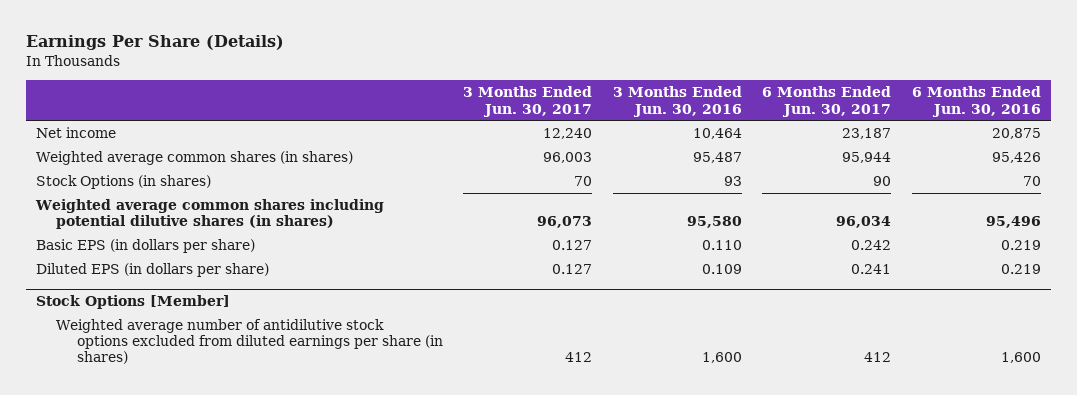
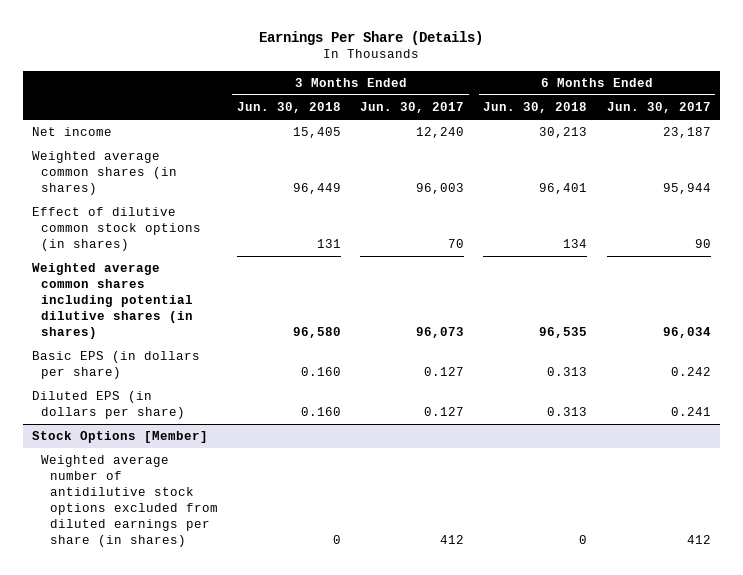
- | 3 Months Ended Jun. 30, 2017 | 3 Months Ended Jun. 30, 2016 | 6 Months Ended Jun. 30, 2017 | 6 Months Ended Jun. 30, 2016
+ | 3 Months Ended Jun. 30, 2018 | 3 Months Ended Jun. 30, 2017 | 6 Months Ended Jun. 30, 2018 | 6 Months Ended Jun. 30, 2017
- Stock Options (in shares) | 70 | 93 | 90 | 70
+ Effect of dilutive common stock options (in shares) | 131 | 70 | 134 | 90

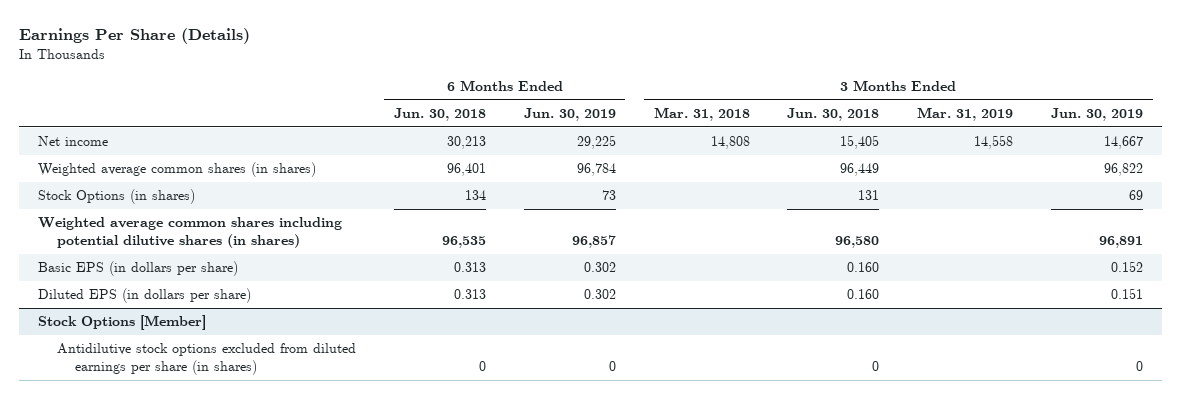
- | 3 Months Ended Jun. 30, 2018 | 3 Months Ended Jun. 30, 2017 | 6 Months Ended Jun. 30, 2018 | 6 Months Ended Jun. 30, 2017
+ | 6 Months Ended Jun. 30, 2018 | 6 Months Ended Jun. 30, 2019 | 3 Months Ended Mar. 31, 2018 | 3 Months Ended Jun. 30, 2018 | 3 Months Ended Mar. 31, 2019 | 3 Months Ended Jun. 30, 2019
- Effect of dilutive common stock options (in shares) | 131 | 70 | 134 | 90
+ Stock Options (in shares) | 134 | 73 | | 131 | | 69
@ Stock Options [Member]
- Weighted average number of antidilutive stock options excluded from diluted earnings per share (in shares) | 0 | 412 | 0 | 412
+ Antidilutive stock options excluded from diluted earnings per share (in shares) | 0 | 0 | | 0 | | 0

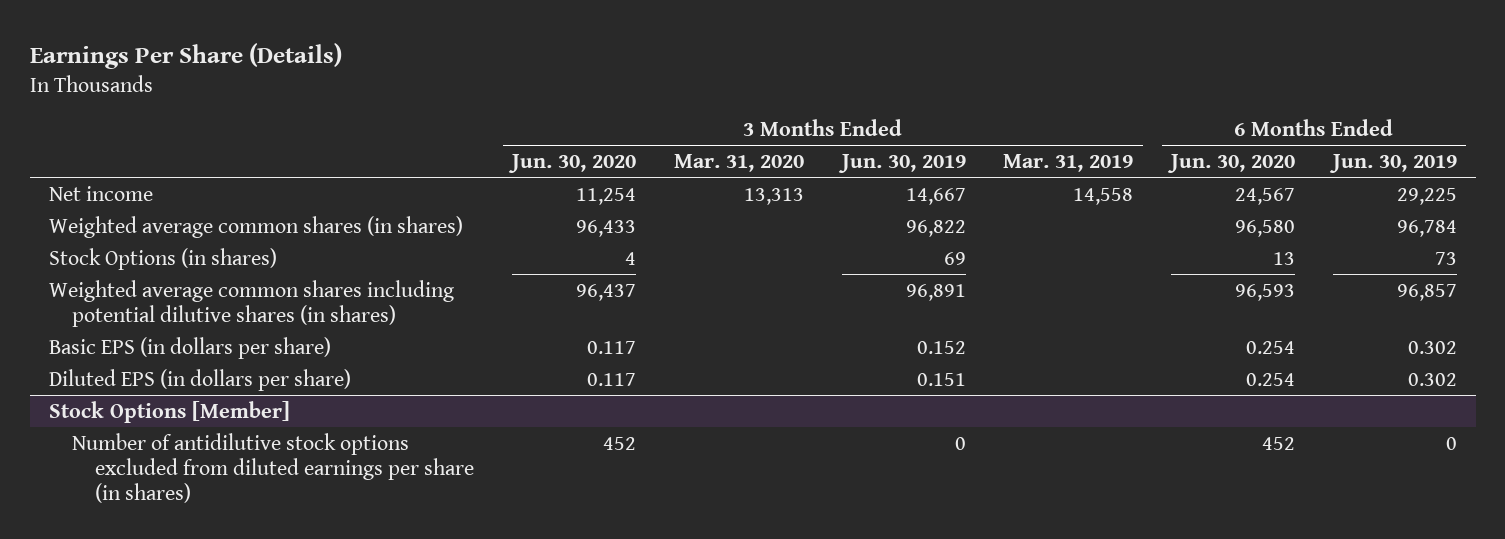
- | 6 Months Ended Jun. 30, 2018 | 6 Months Ended Jun. 30, 2019 | 3 Months Ended Mar. 31, 2018 | 3 Months Ended Jun. 30, 2018 | 3 Months Ended Mar. 31, 2019 | 3 Months Ended Jun. 30, 2019
+ | 3 Months Ended Jun. 30, 2020 | 3 Months Ended Mar. 31, 2020 | 3 Months Ended Jun. 30, 2019 | 3 Months Ended Mar. 31, 2019 | 6 Months Ended Jun. 30, 2020 | 6 Months Ended Jun. 30, 2019
@ Stock Options [Member]
- Antidilutive stock options excluded from diluted earnings per share (in shares) | 0 | 0 | | 0 | | 0
+ Number of antidilutive stock options excluded from diluted earnings per share (in shares) | 452 | | 0 | | 452 | 0

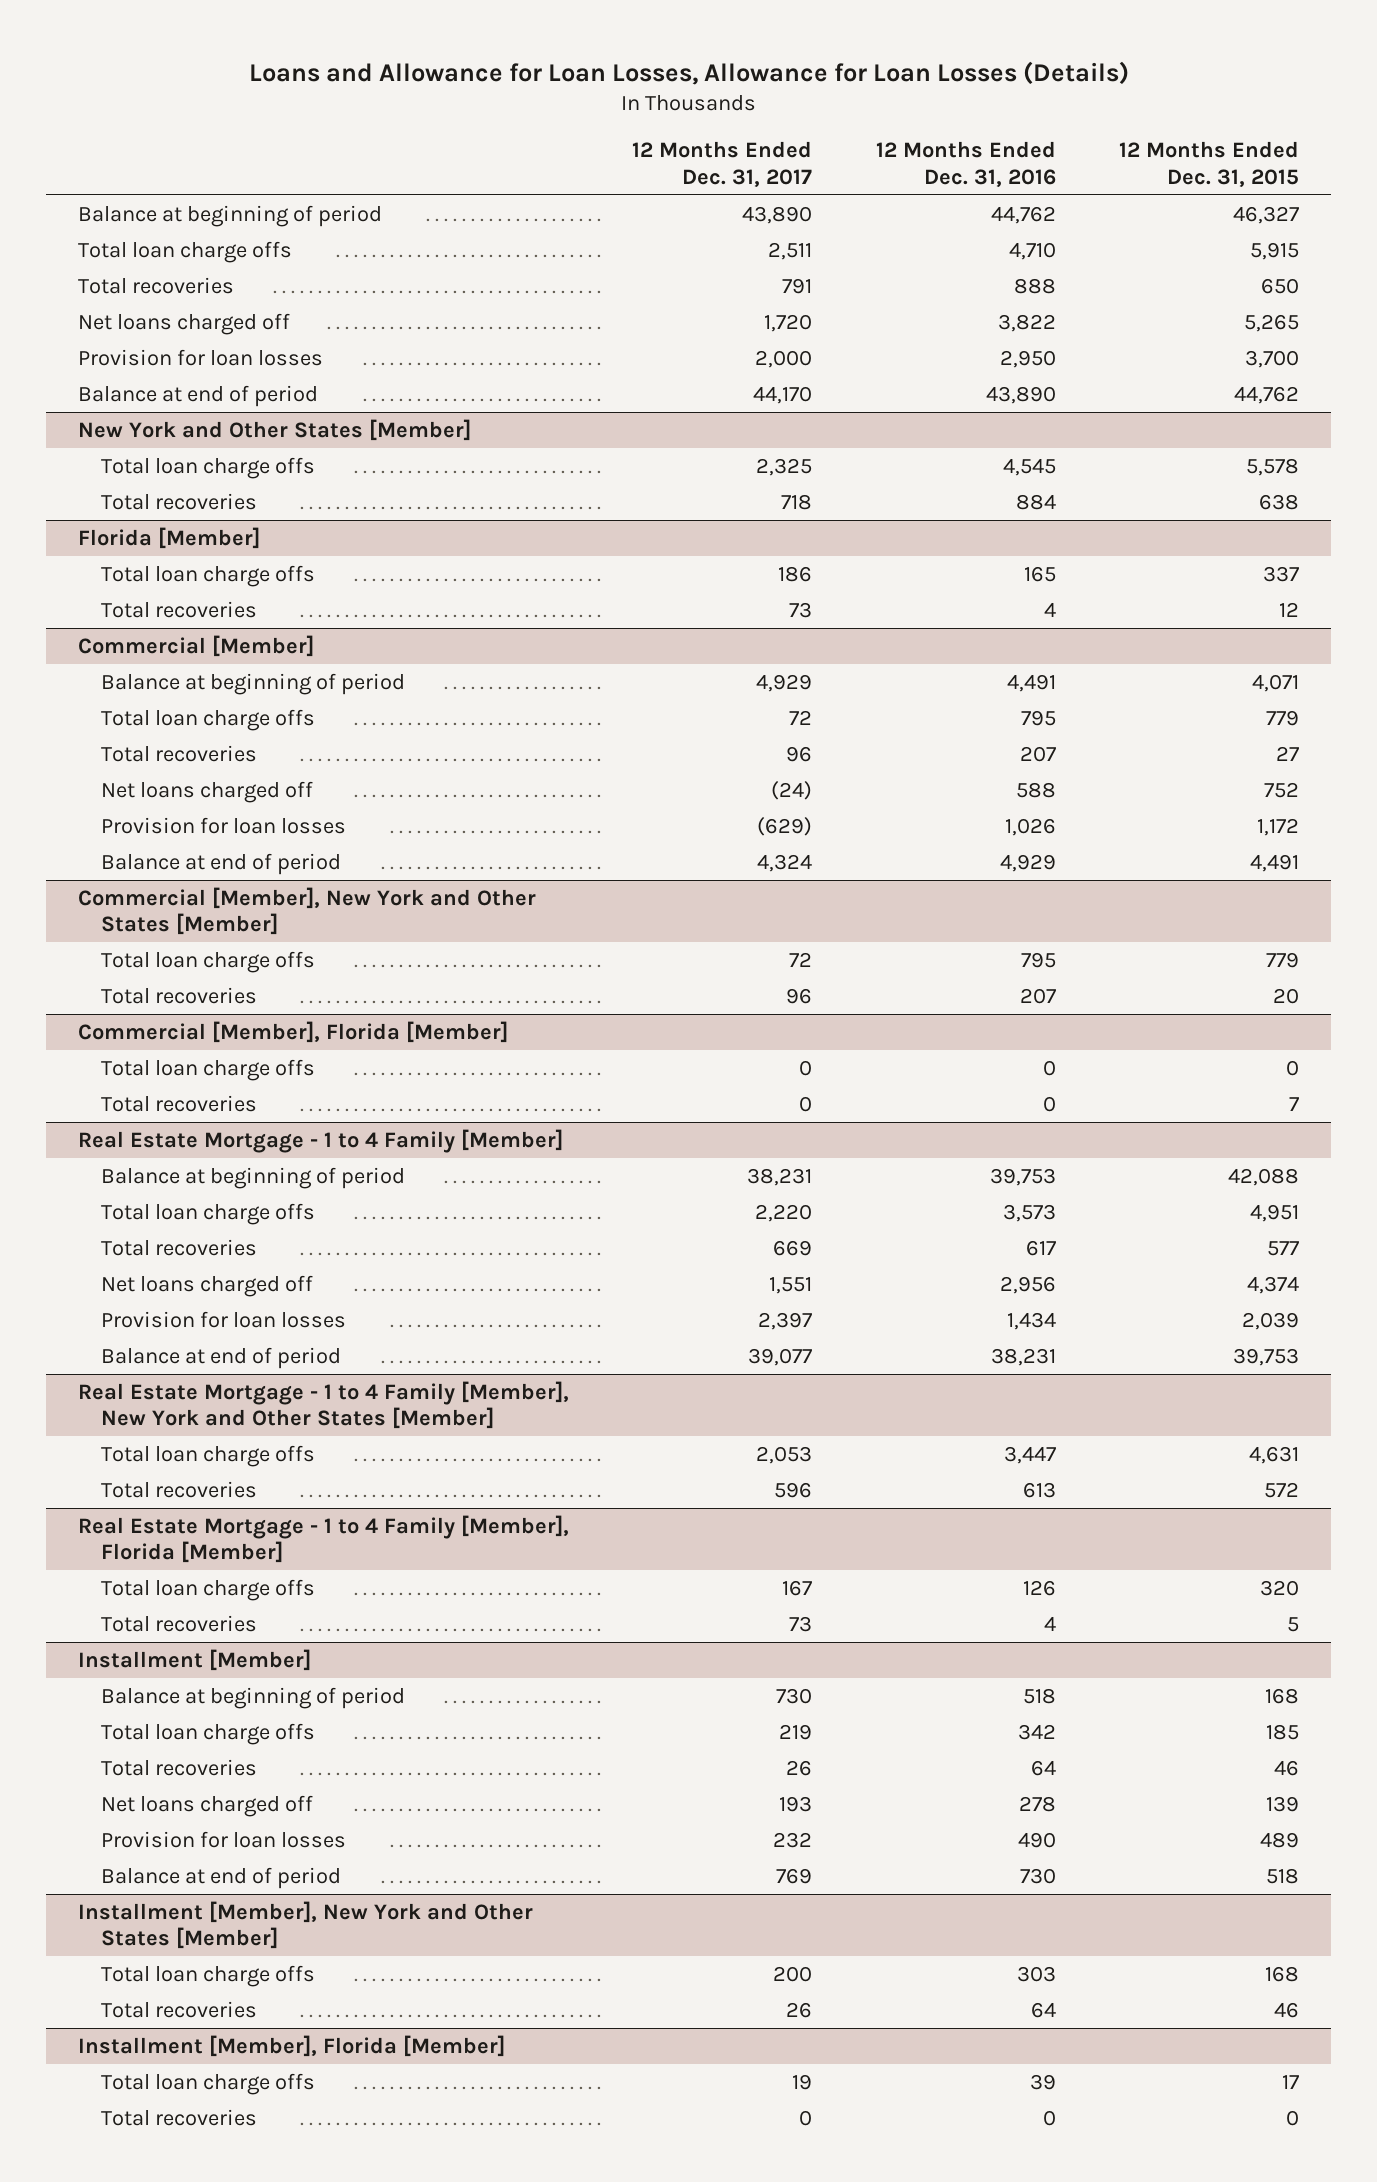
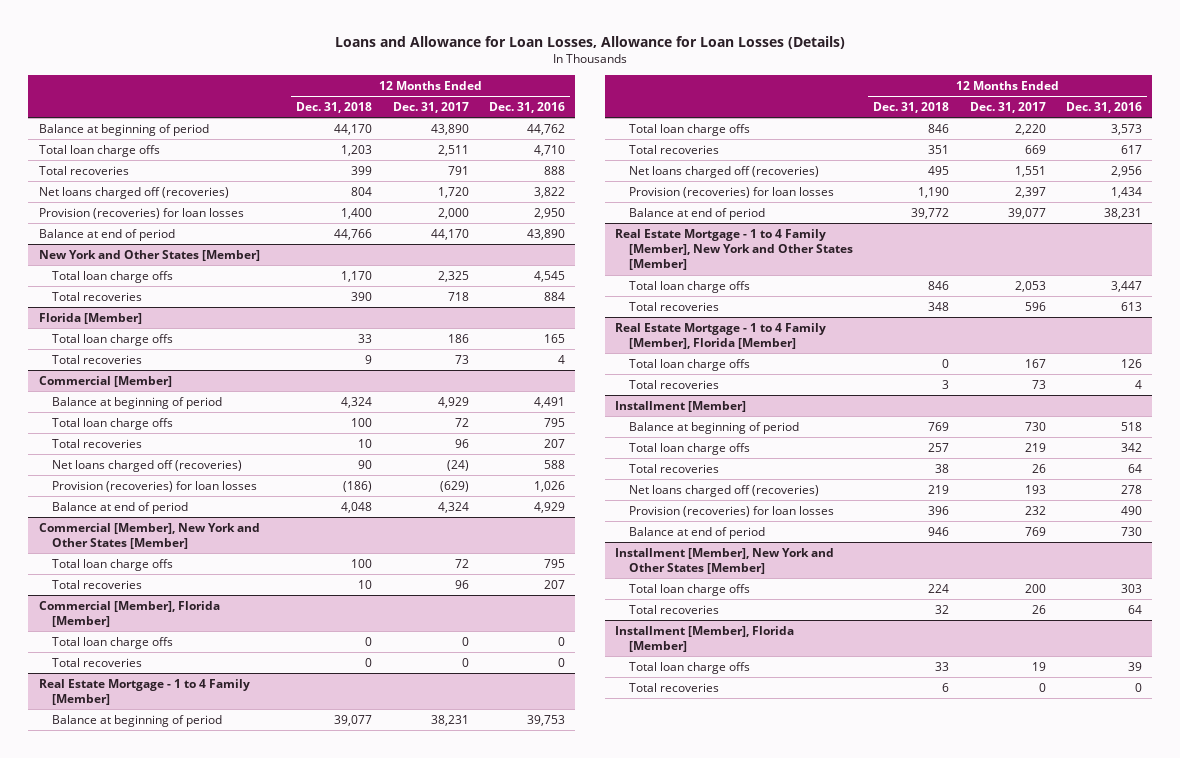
- | 12 Months Ended Dec. 31, 2017 | 12 Months Ended Dec. 31, 2016 | 12 Months Ended Dec. 31, 2015
+ | 12 Months Ended Dec. 31, 2018 | 12 Months Ended Dec. 31, 2017 | 12 Months Ended Dec. 31, 2016
- Net loans charged off | 1,720 | 3,822 | 5,265
- Provision for loan losses | 2,000 | 2,950 | 3,700
+ Net loans charged off (recoveries) | 804 | 1,720 | 3,822
+ Provision (recoveries) for loan losses | 1,400 | 2,000 | 2,950
@ Commercial [Member]
- Net loans charged off | (24) | 588 | 752
- Provision for loan losses | (629) | 1,026 | 1,172
+ Net loans charged off (recoveries) | 90 | (24) | 588
+ Provision (recoveries) for loan losses | (186) | (629) | 1,026
@ Real Estate Mortgage - 1 to 4 Family [Member]
- Net loans charged off | 1,551 | 2,956 | 4,374
- Provision for loan losses | 2,397 | 1,434 | 2,039
+ Net loans charged off (recoveries) | 495 | 1,551 | 2,956
+ Provision (recoveries) for loan losses | 1,190 | 2,397 | 1,434
@ Installment [Member]
- Net loans charged off | 193 | 278 | 139
- Provision for loan losses | 232 | 490 | 489
+ Net loans charged off (recoveries) | 219 | 193 | 278
+ Provision (recoveries) for loan losses | 396 | 232 | 490

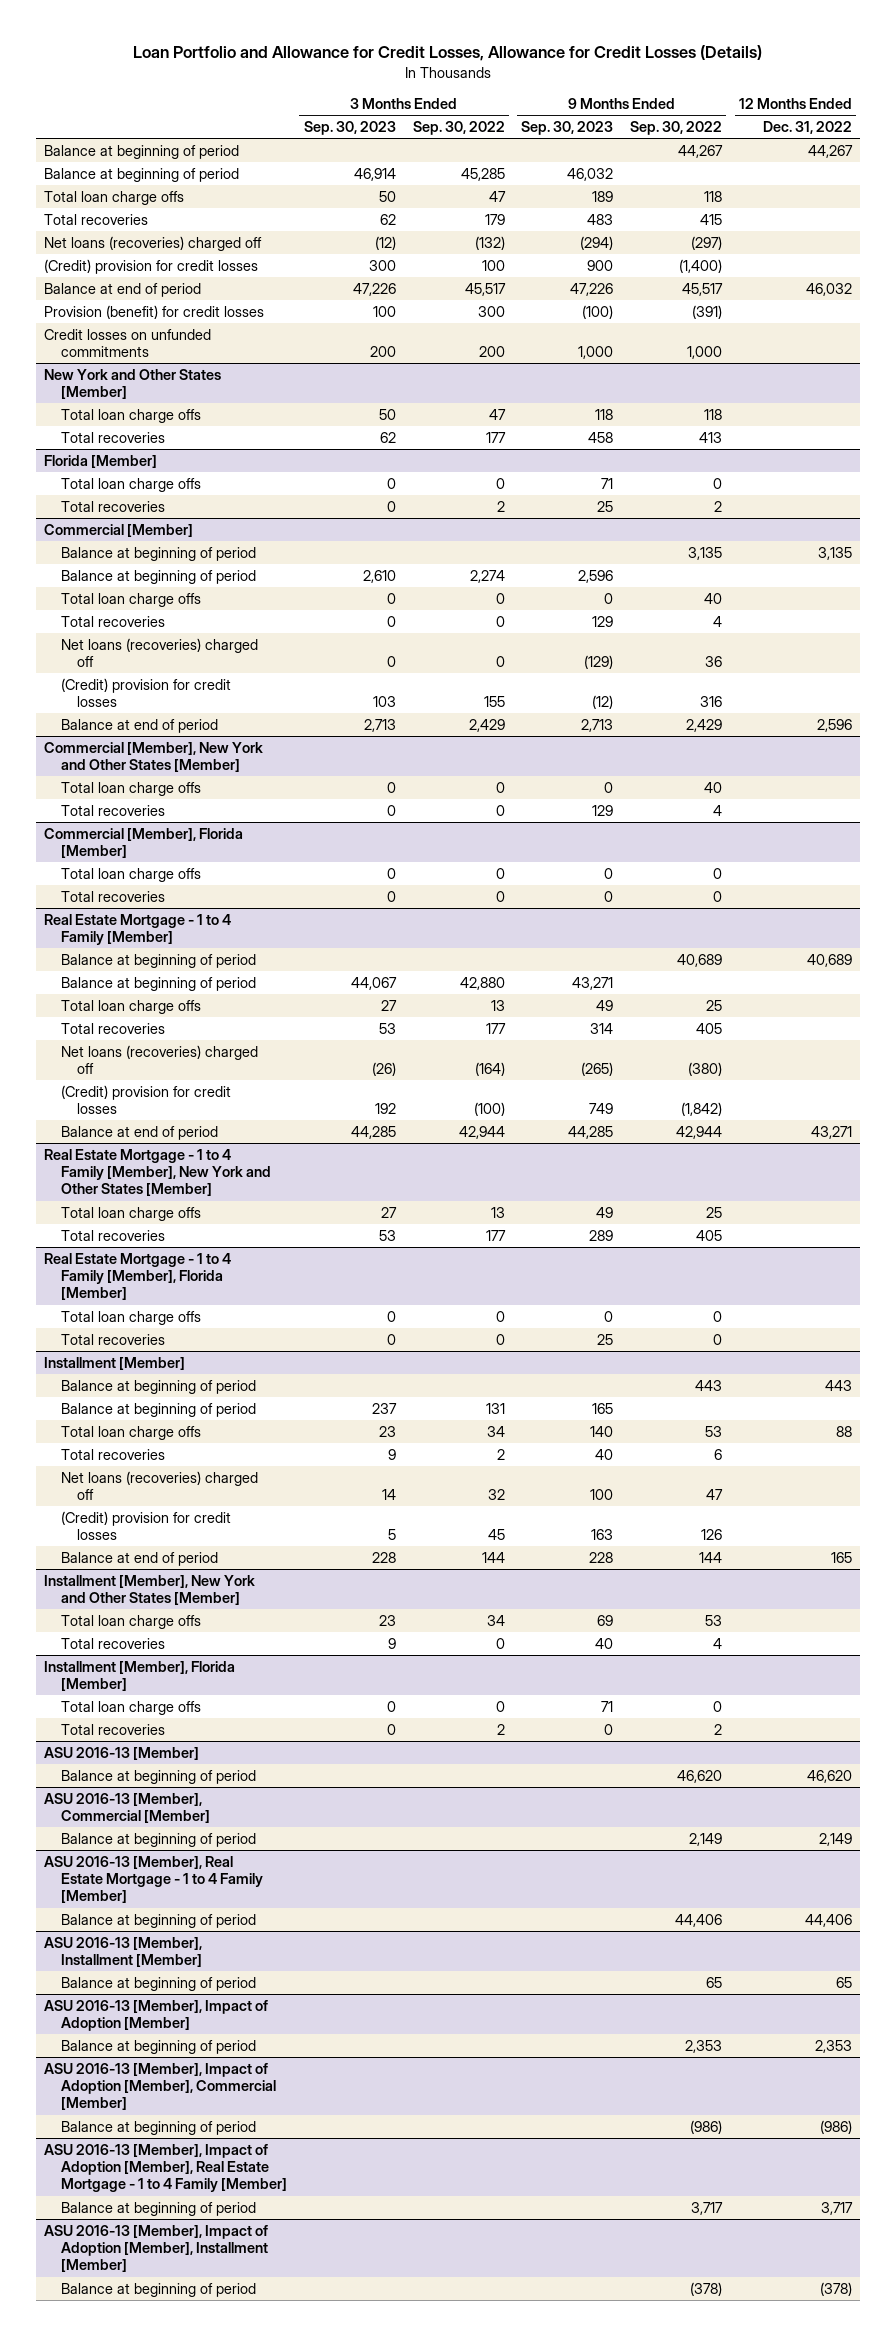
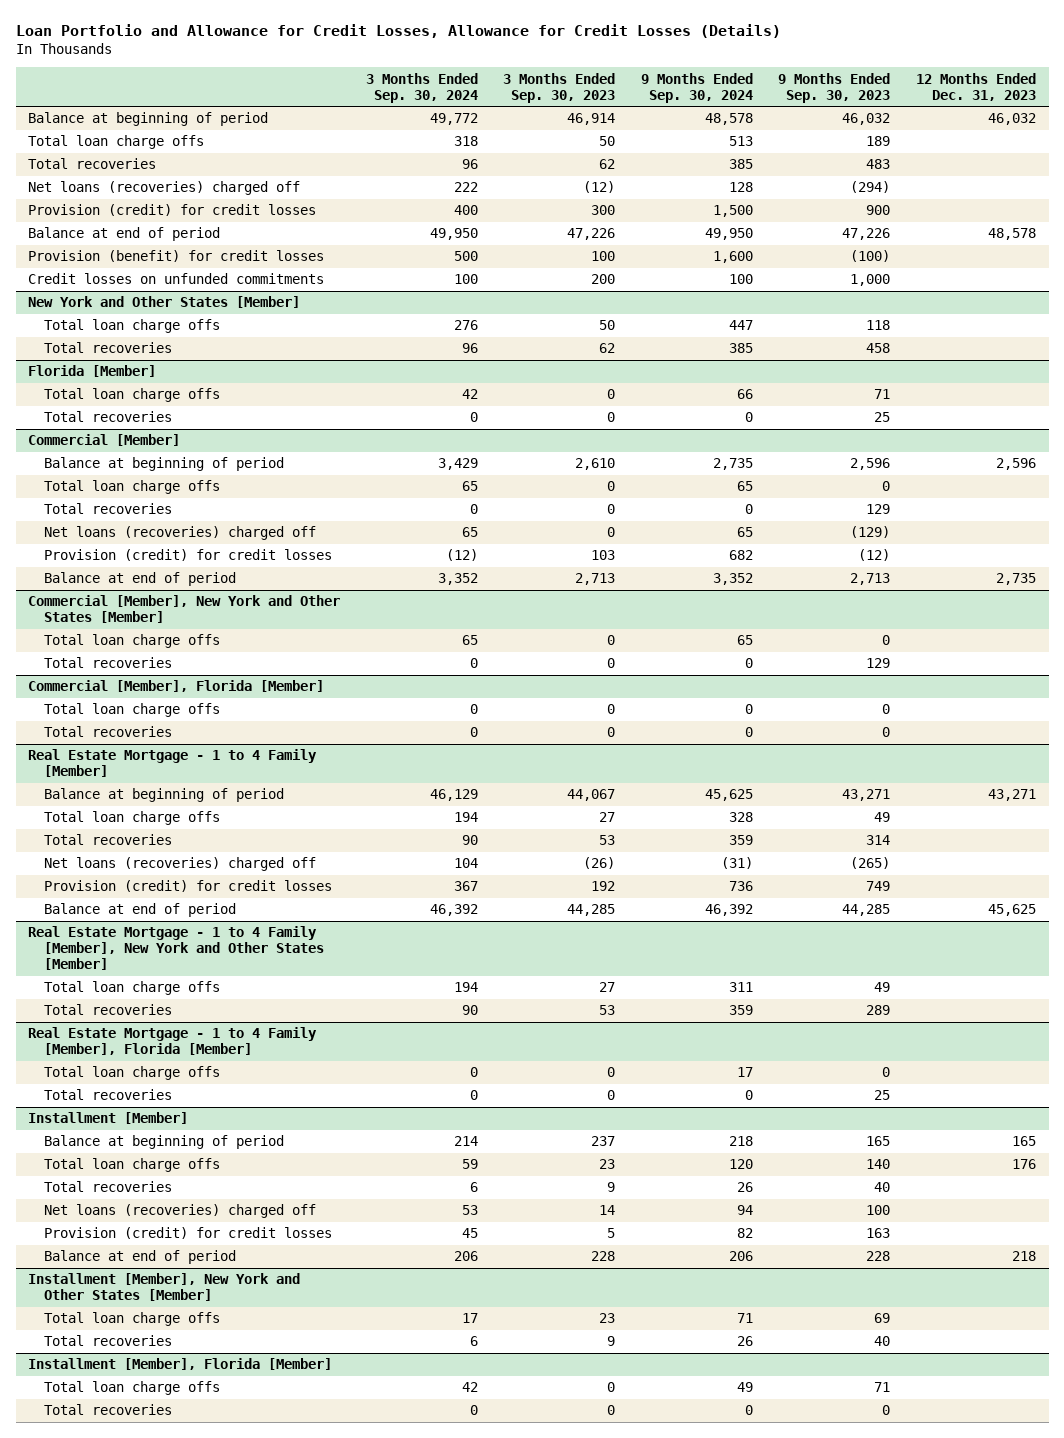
- | 3 Months Ended Sep. 30, 2023 | 3 Months Ended Sep. 30, 2022 | 9 Months Ended Sep. 30, 2023 | 9 Months Ended Sep. 30, 2022 | 12 Months Ended Dec. 31, 2022
+ | 3 Months Ended Sep. 30, 2024 | 3 Months Ended Sep. 30, 2023 | 9 Months Ended Sep. 30, 2024 | 9 Months Ended Sep. 30, 2023 | 12 Months Ended Dec. 31, 2023
- Balance at beginning of period | | | | 44,267 | 44,267
- (Credit) provision for credit losses | 300 | 100 | 900 | (1,400) |
+ Provision (credit) for credit losses | 400 | 300 | 1,500 | 900 |
@ Commercial [Member]
- Balance at beginning of period | | | | 3,135 | 3,135
- (Credit) provision for credit losses | 103 | 155 | (12) | 316 |
+ Provision (credit) for credit losses | (12) | 103 | 682 | (12) |
@ Real Estate Mortgage - 1 to 4 Family [Member]
- Balance at beginning of period | | | | 40,689 | 40,689
- (Credit) provision for credit losses | 192 | (100) | 749 | (1,842) |
+ Provision (credit) for credit losses | 367 | 192 | 736 | 749 |
@ Installment [Member]
- Balance at beginning of period | | | | 443 | 443
- (Credit) provision for credit losses | 5 | 45 | 163 | 126 |
+ Provision (credit) for credit losses | 45 | 5 | 82 | 163 |
- ASU 2016-13 [Member]
- Balance at beginning of period | | | | 46,620 | 46,620
- ASU 2016-13 [Member], Commercial [Member]
- Balance at beginning of period | | | | 2,149 | 2,149
- ASU 2016-13 [Member], Real Estate Mortgage - 1 to 4 Family [Member]
- Balance at beginning of period | | | | 44,406 | 44,406
- ASU 2016-13 [Member], Installment [Member]
- Balance at beginning of period | | | | 65 | 65
- ASU 2016-13 [Member], Impact of Adoption [Member]
- Balance at beginning of period | | | | 2,353 | 2,353
- ASU 2016-13 [Member], Impact of Adoption [Member], Commercial [Member]
- Balance at beginning of period | | | | (986) | (986)
- ASU 2016-13 [Member], Impact of Adoption [Member], Real Estate Mortgage - 1 to 4 Family [Member]
- Balance at beginning of period | | | | 3,717 | 3,717
- ASU 2016-13 [Member], Impact of Adoption [Member], Installment [Member]
- Balance at beginning of period | | | | (378) | (378)

